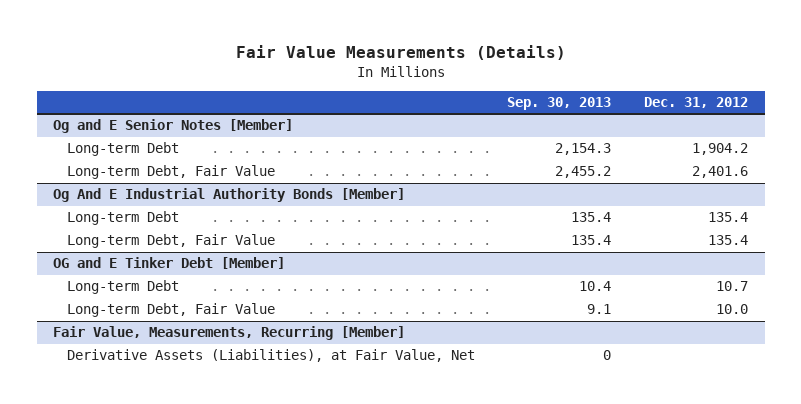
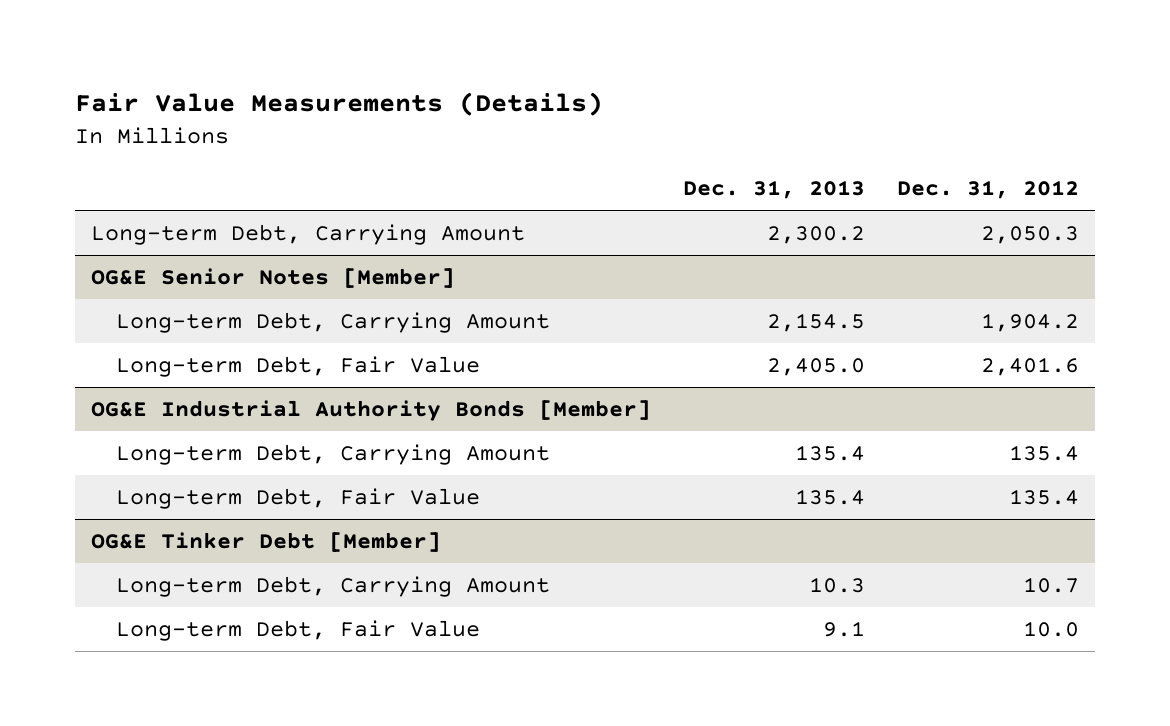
- | Sep. 30, 2013 | Dec. 31, 2012
+ | Dec. 31, 2013 | Dec. 31, 2012
- Og and E Senior Notes [Member]
- Long-term Debt | 2,154.3 | 1,904.2
+ Long-term Debt, Carrying Amount | 2,300.2 | 2,050.3
+ OG&E Senior Notes [Member]
+ Long-term Debt, Carrying Amount | 2,154.5 | 1,904.2
- Og And E Industrial Authority Bonds [Member]
- Long-term Debt | 135.4 | 135.4
+ OG&E Industrial Authority Bonds [Member]
+ Long-term Debt, Carrying Amount | 135.4 | 135.4
- OG and E Tinker Debt [Member]
- Long-term Debt | 10.4 | 10.7
+ OG&E Tinker Debt [Member]
+ Long-term Debt, Carrying Amount | 10.3 | 10.7
- Fair Value, Measurements, Recurring [Member]
- Derivative Assets (Liabilities), at Fair Value, Net | 0 |

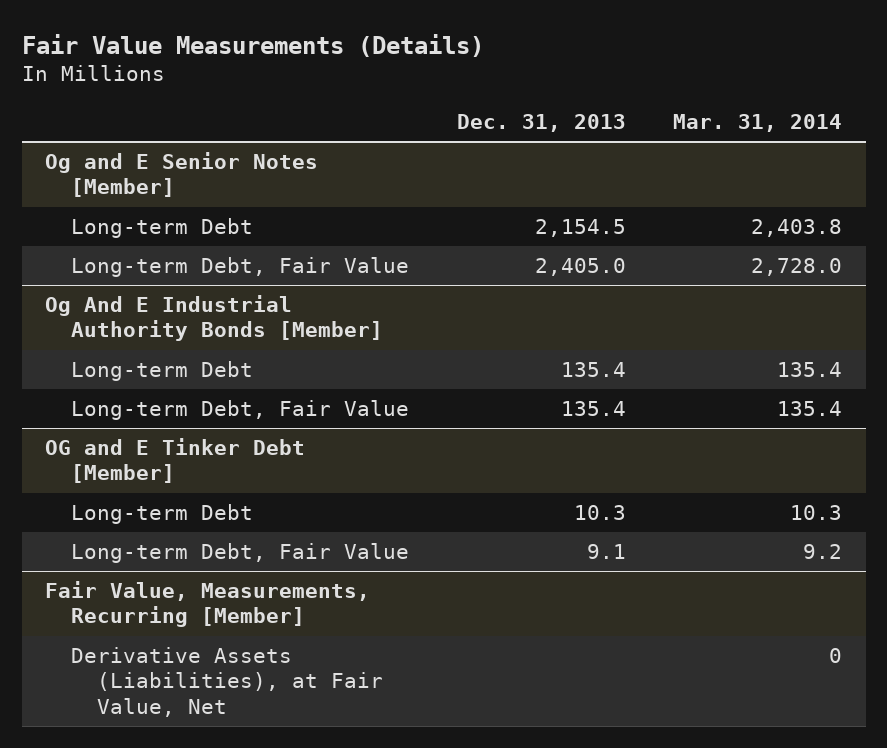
- | Dec. 31, 2013 | Dec. 31, 2012
+ | Dec. 31, 2013 | Mar. 31, 2014
- Long-term Debt, Carrying Amount | 2,300.2 | 2,050.3
- OG&E Senior Notes [Member]
- Long-term Debt, Carrying Amount | 2,154.5 | 1,904.2
+ Og and E Senior Notes [Member]
+ Long-term Debt | 2,154.5 | 2,403.8
- OG&E Industrial Authority Bonds [Member]
- Long-term Debt, Carrying Amount | 135.4 | 135.4
+ Og And E Industrial Authority Bonds [Member]
+ Long-term Debt | 135.4 | 135.4
- OG&E Tinker Debt [Member]
- Long-term Debt, Carrying Amount | 10.3 | 10.7
+ OG and E Tinker Debt [Member]
+ Long-term Debt | 10.3 | 10.3
+ Fair Value, Measurements, Recurring [Member]
+ Derivative Assets (Liabilities), at Fair Value, Net | | 0

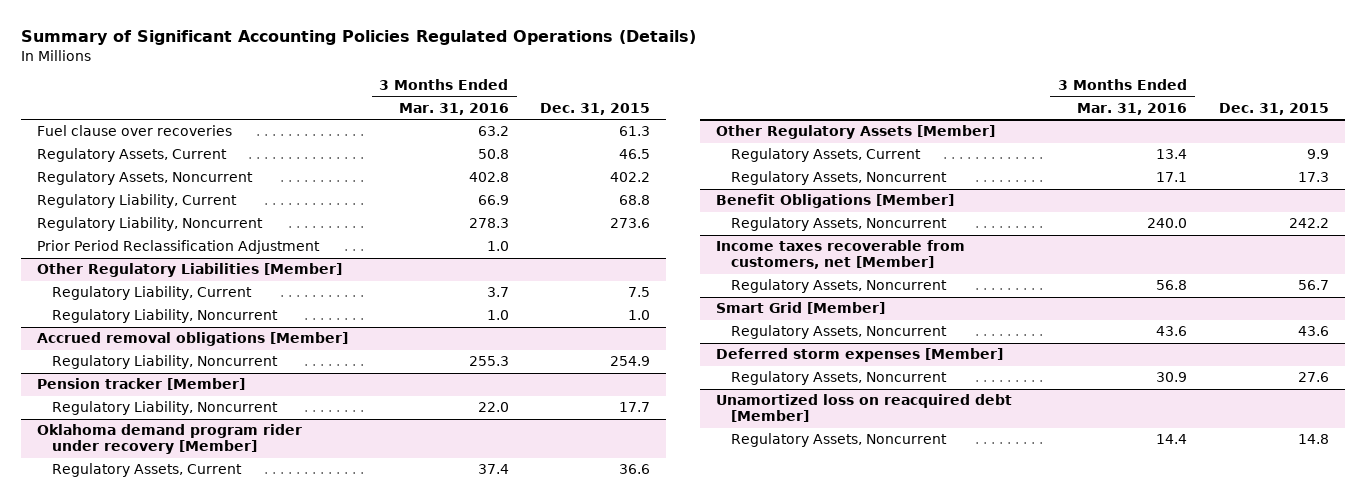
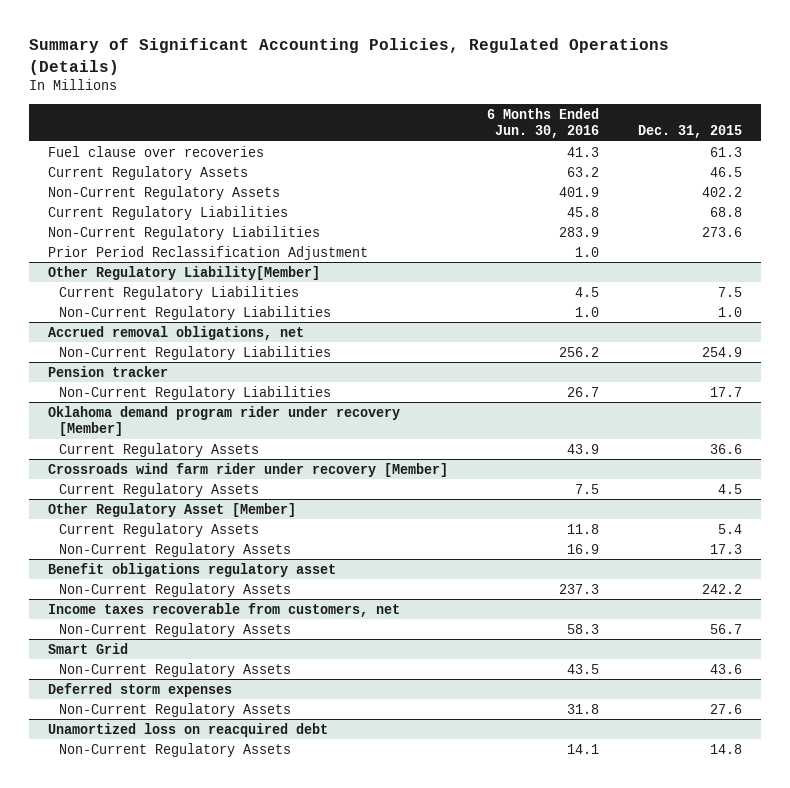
- Summary of Significant Accounting Policies Regulated Operations (Details)
+ Summary of Significant Accounting Policies, Regulated Operations (Details)
- | 3 Months Ended Mar. 31, 2016 | Dec. 31, 2015
+ | 6 Months Ended Jun. 30, 2016 | Dec. 31, 2015
- Regulatory Assets, Current | 50.8 | 46.5
- Regulatory Assets, Noncurrent | 402.8 | 402.2
- Regulatory Liability, Current | 66.9 | 68.8
- Regulatory Liability, Noncurrent | 278.3 | 273.6
+ Current Regulatory Assets | 63.2 | 46.5
+ Non-Current Regulatory Assets | 401.9 | 402.2
+ Current Regulatory Liabilities | 45.8 | 68.8
+ Non-Current Regulatory Liabilities | 283.9 | 273.6
- Other Regulatory Liabilities [Member]
- Regulatory Liability, Current | 3.7 | 7.5
- Regulatory Liability, Noncurrent | 1.0 | 1.0
- Accrued removal obligations [Member]
- Regulatory Liability, Noncurrent | 255.3 | 254.9
- Pension tracker [Member]
- Regulatory Liability, Noncurrent | 22.0 | 17.7
+ Other Regulatory Liability[Member]
+ Current Regulatory Liabilities | 4.5 | 7.5
+ Non-Current Regulatory Liabilities | 1.0 | 1.0
+ Accrued removal obligations, net
+ Non-Current Regulatory Liabilities | 256.2 | 254.9
+ Pension tracker
+ Non-Current Regulatory Liabilities | 26.7 | 17.7
@ Oklahoma demand program rider under recovery [Member]
- Regulatory Assets, Current | 37.4 | 36.6
- Other Regulatory Assets [Member]
- Regulatory Assets, Current | 13.4 | 9.9
- Regulatory Assets, Noncurrent | 17.1 | 17.3
- Benefit Obligations [Member]
- Regulatory Assets, Noncurrent | 240.0 | 242.2
- Income taxes recoverable from customers, net [Member]
- Regulatory Assets, Noncurrent | 56.8 | 56.7
- Smart Grid [Member]
- Regulatory Assets, Noncurrent | 43.6 | 43.6
- Deferred storm expenses [Member]
- Regulatory Assets, Noncurrent | 30.9 | 27.6
- Unamortized loss on reacquired debt [Member]
- Regulatory Assets, Noncurrent | 14.4 | 14.8
@ Oklahoma demand program rider under recovery [Member]
+ Current Regulatory Assets | 43.9 | 36.6
+ Crossroads wind farm rider under recovery [Member]
+ Current Regulatory Assets | 7.5 | 4.5
+ Other Regulatory Asset [Member]
+ Current Regulatory Assets | 11.8 | 5.4
+ Non-Current Regulatory Assets | 16.9 | 17.3
+ Benefit obligations regulatory asset
+ Non-Current Regulatory Assets | 237.3 | 242.2
+ Income taxes recoverable from customers, net
+ Non-Current Regulatory Assets | 58.3 | 56.7
+ Smart Grid
+ Non-Current Regulatory Assets | 43.5 | 43.6
+ Deferred storm expenses
+ Non-Current Regulatory Assets | 31.8 | 27.6
+ Unamortized loss on reacquired debt
+ Non-Current Regulatory Assets | 14.1 | 14.8

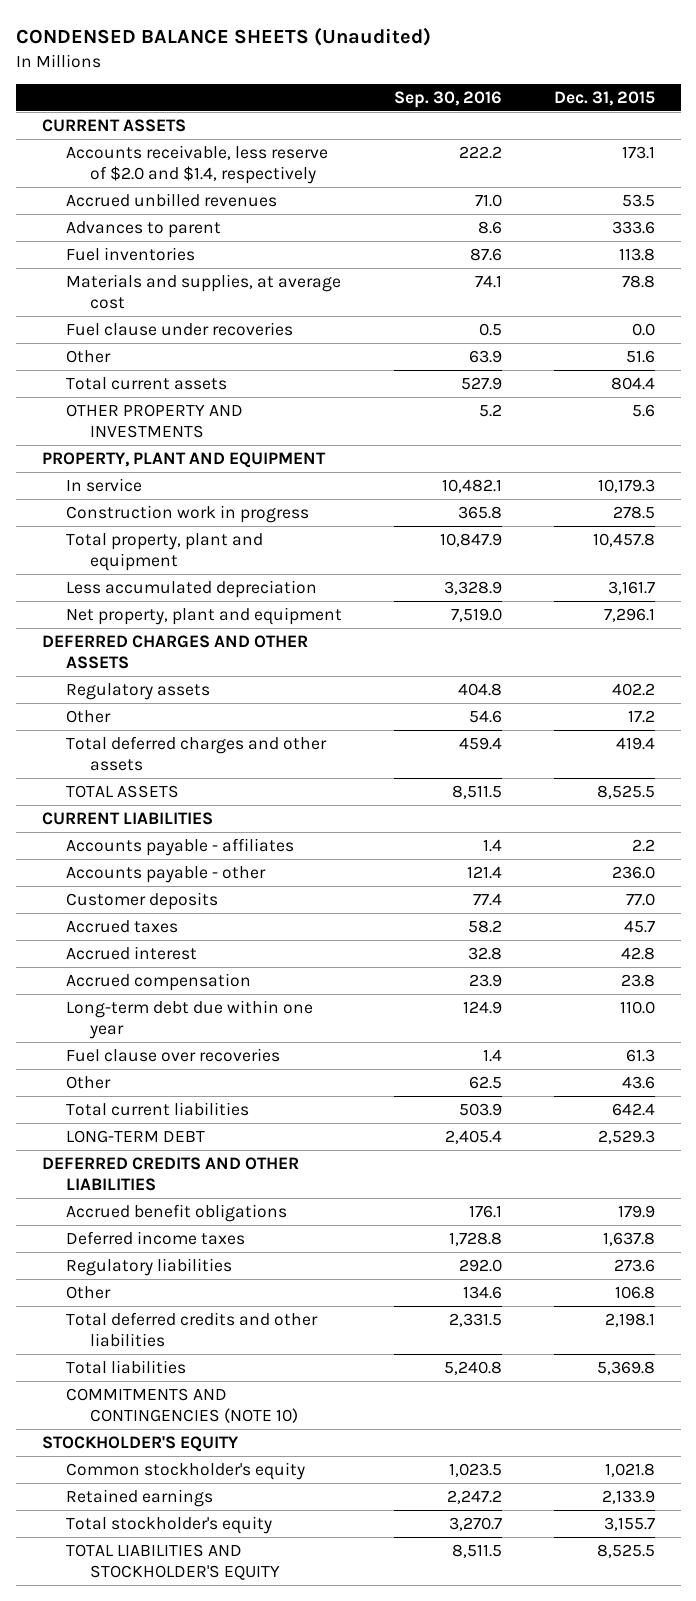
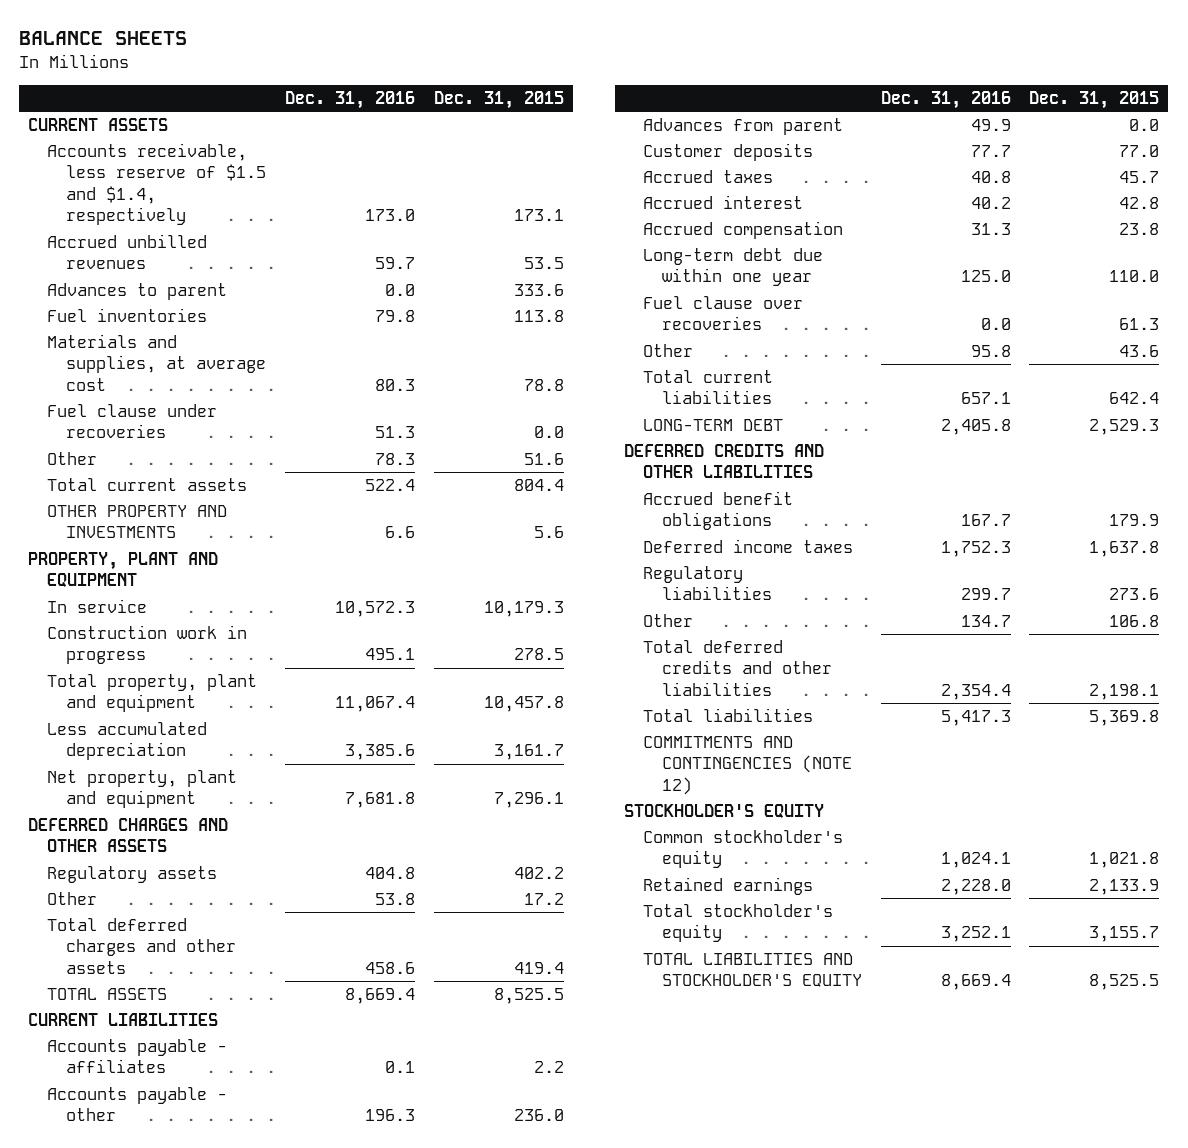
- CONDENSED BALANCE SHEETS (Unaudited)
+ BALANCE SHEETS
- | Sep. 30, 2016 | Dec. 31, 2015
+ | Dec. 31, 2016 | Dec. 31, 2015
- Accounts receivable, less reserve of $2.0 and $1.4, respectively | 222.2 | 173.1
+ Accounts receivable, less reserve of $1.5 and $1.4, respectively | 173.0 | 173.1
+ Advances from parent | 49.9 | 0.0
- COMMITMENTS AND CONTINGENCIES (NOTE 10)
+ COMMITMENTS AND CONTINGENCIES (NOTE 12)

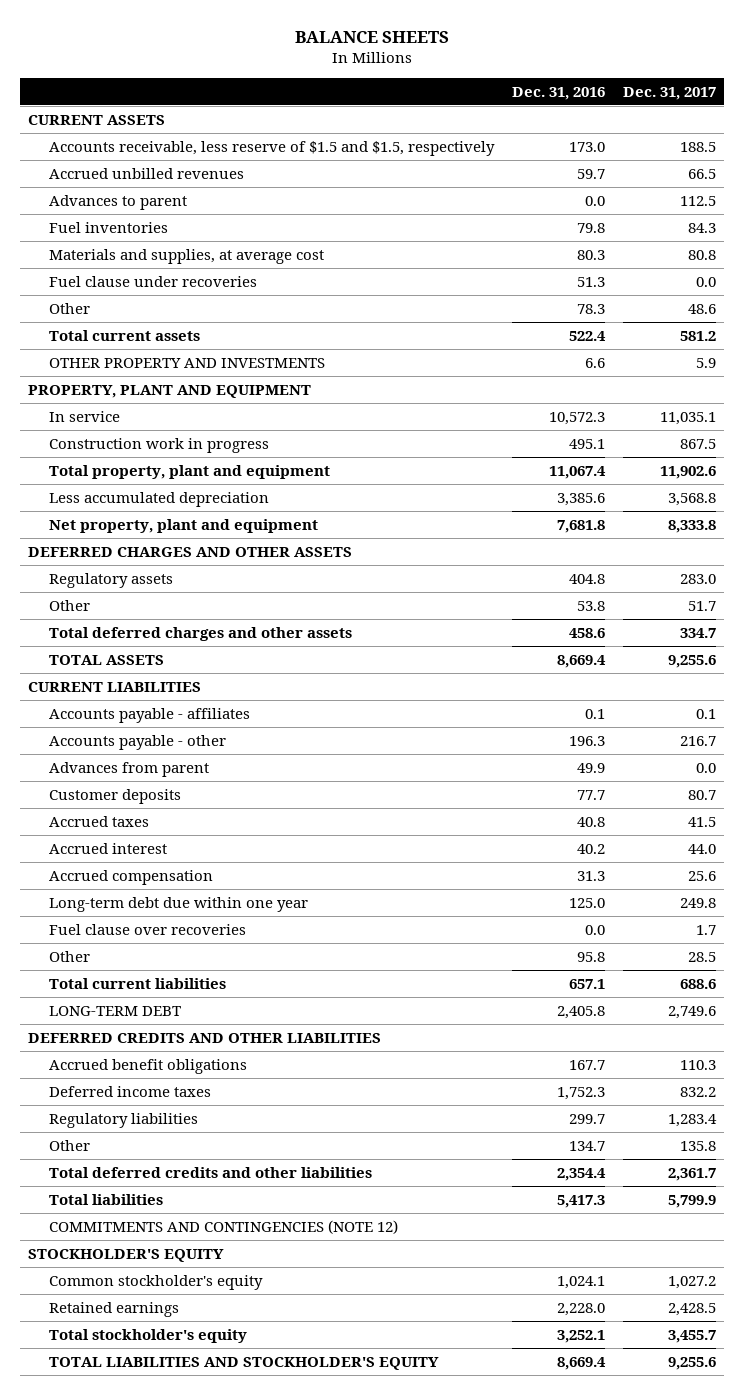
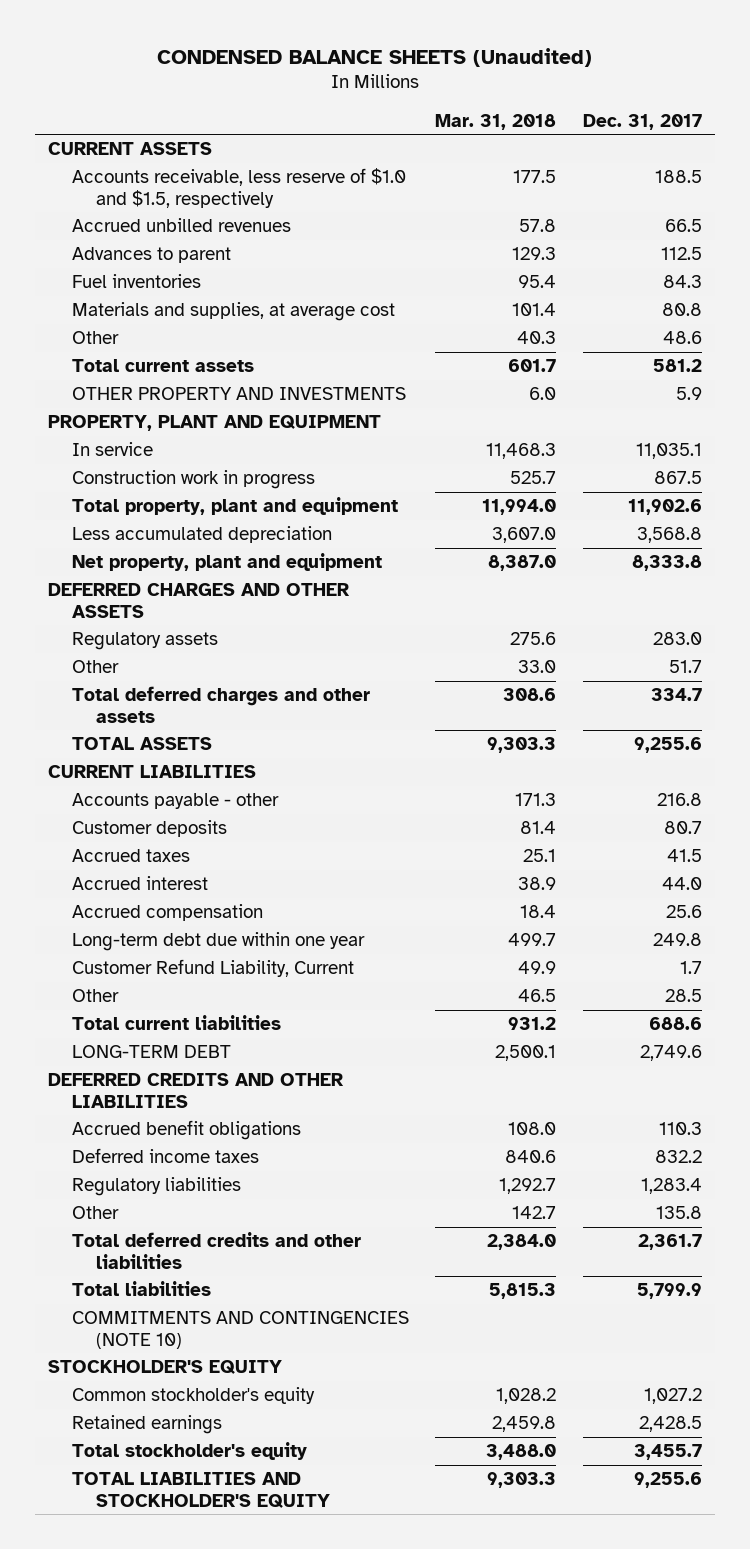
- BALANCE SHEETS
+ CONDENSED BALANCE SHEETS (Unaudited)
- | Dec. 31, 2016 | Dec. 31, 2017
+ | Mar. 31, 2018 | Dec. 31, 2017
- Accounts receivable, less reserve of $1.5 and $1.5, respectively | 173.0 | 188.5
+ Accounts receivable, less reserve of $1.0 and $1.5, respectively | 177.5 | 188.5
- Fuel clause under recoveries | 51.3 | 0.0
- Accounts payable - affiliates | 0.1 | 0.1
- Accounts payable - other | 196.3 | 216.7
- Advances from parent | 49.9 | 0.0
+ Accounts payable - other | 171.3 | 216.8
- Fuel clause over recoveries | 0.0 | 1.7
+ Customer Refund Liability, Current | 49.9 | 1.7
- COMMITMENTS AND CONTINGENCIES (NOTE 12)
+ COMMITMENTS AND CONTINGENCIES (NOTE 10)

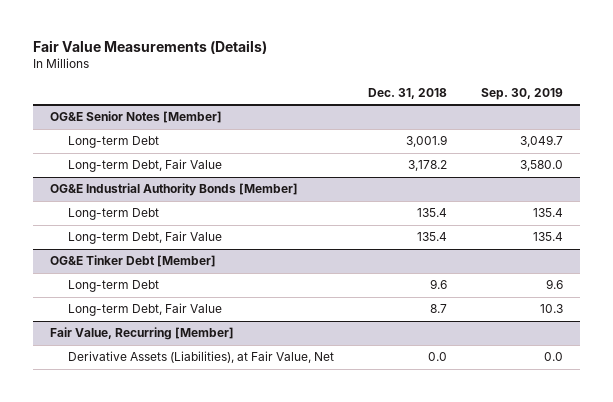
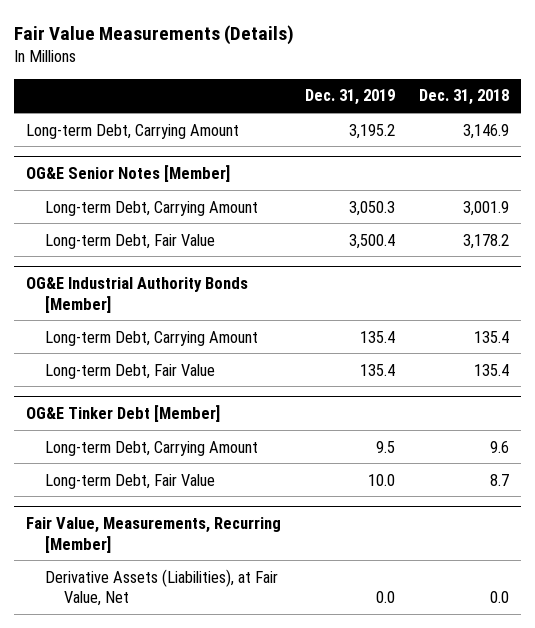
- | Dec. 31, 2018 | Sep. 30, 2019
+ | Dec. 31, 2019 | Dec. 31, 2018
+ Long-term Debt, Carrying Amount | 3,195.2 | 3,146.9
@ OG&E Senior Notes [Member]
- Long-term Debt | 3,001.9 | 3,049.7
+ Long-term Debt, Carrying Amount | 3,050.3 | 3,001.9
@ OG&E Industrial Authority Bonds [Member]
- Long-term Debt | 135.4 | 135.4
+ Long-term Debt, Carrying Amount | 135.4 | 135.4
@ OG&E Tinker Debt [Member]
- Long-term Debt | 9.6 | 9.6
+ Long-term Debt, Carrying Amount | 9.5 | 9.6
- Fair Value, Recurring [Member]
+ Fair Value, Measurements, Recurring [Member]

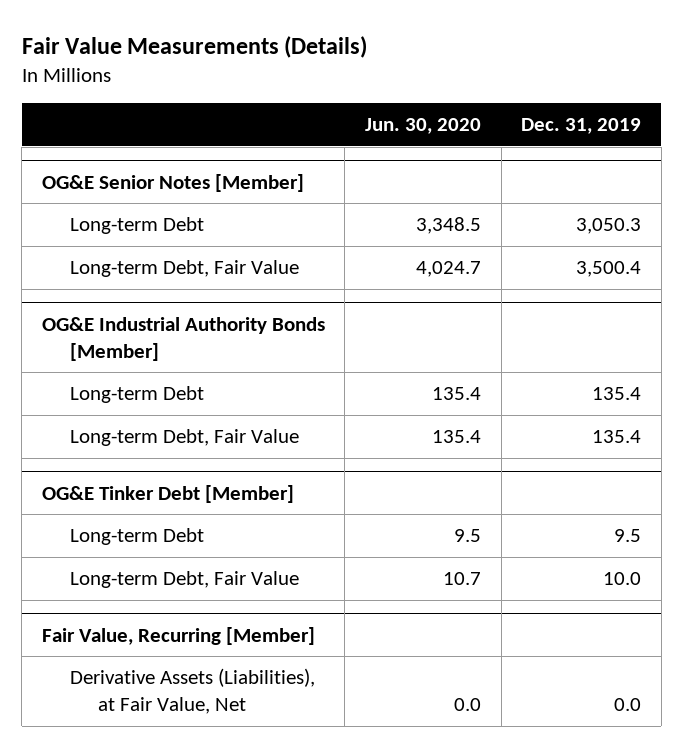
- | Dec. 31, 2019 | Dec. 31, 2018
+ | Jun. 30, 2020 | Dec. 31, 2019
- Long-term Debt, Carrying Amount | 3,195.2 | 3,146.9
@ OG&E Senior Notes [Member]
- Long-term Debt, Carrying Amount | 3,050.3 | 3,001.9
+ Long-term Debt | 3,348.5 | 3,050.3
@ OG&E Industrial Authority Bonds [Member]
- Long-term Debt, Carrying Amount | 135.4 | 135.4
+ Long-term Debt | 135.4 | 135.4
@ OG&E Tinker Debt [Member]
- Long-term Debt, Carrying Amount | 9.5 | 9.6
+ Long-term Debt | 9.5 | 9.5
- Fair Value, Measurements, Recurring [Member]
+ Fair Value, Recurring [Member]

